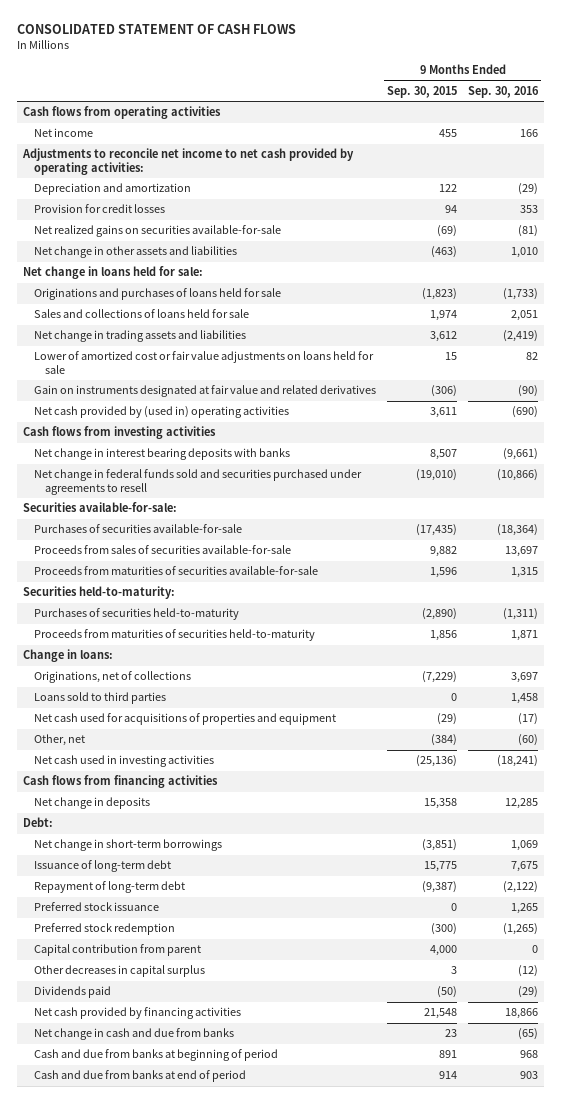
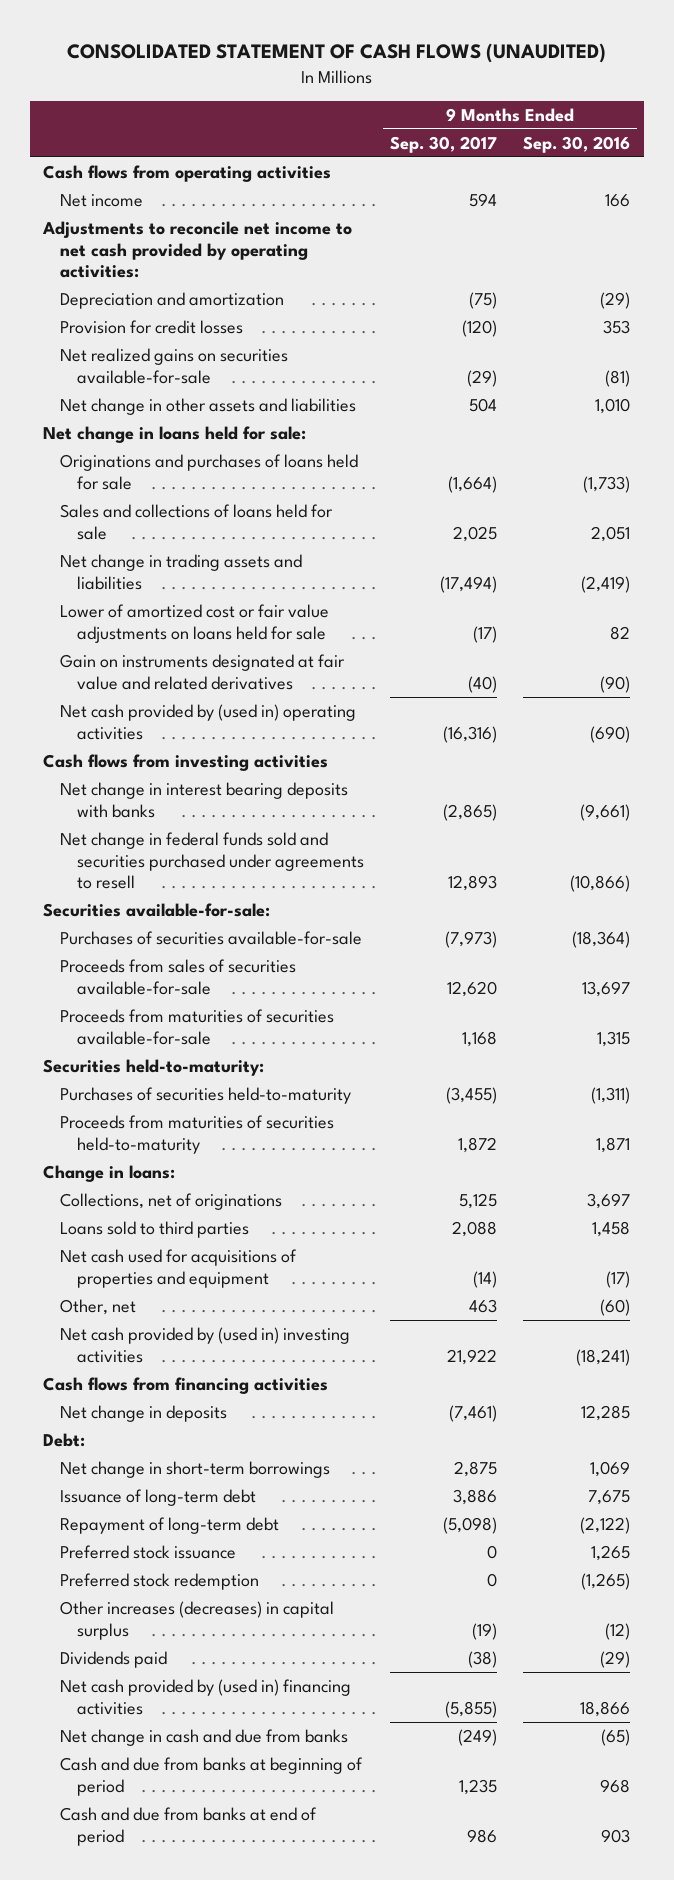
- CONSOLIDATED STATEMENT OF CASH FLOWS
+ CONSOLIDATED STATEMENT OF CASH FLOWS (UNAUDITED)
- | 9 Months Ended Sep. 30, 2015 | 9 Months Ended Sep. 30, 2016
+ | 9 Months Ended Sep. 30, 2017 | 9 Months Ended Sep. 30, 2016
- Originations, net of collections | (7,229) | 3,697
+ Collections, net of originations | 5,125 | 3,697
- Net cash used in investing activities | (25,136) | (18,241)
+ Net cash provided by (used in) investing activities | 21,922 | (18,241)
- Capital contribution from parent | 4,000 | 0
- Other decreases in capital surplus | 3 | (12)
+ Other increases (decreases) in capital surplus | (19) | (12)
- Net cash provided by financing activities | 21,548 | 18,866
+ Net cash provided by (used in) financing activities | (5,855) | 18,866

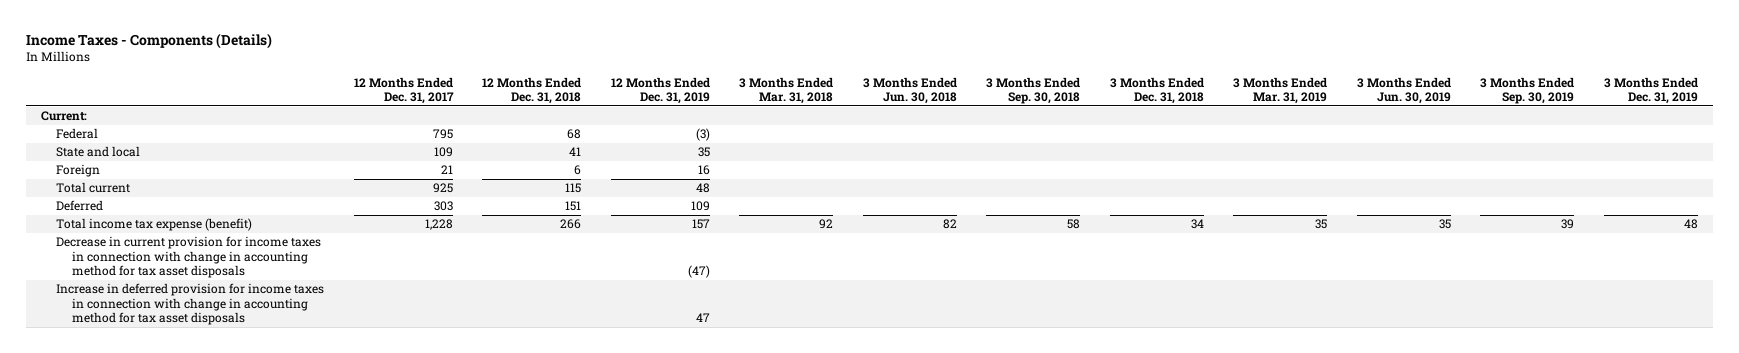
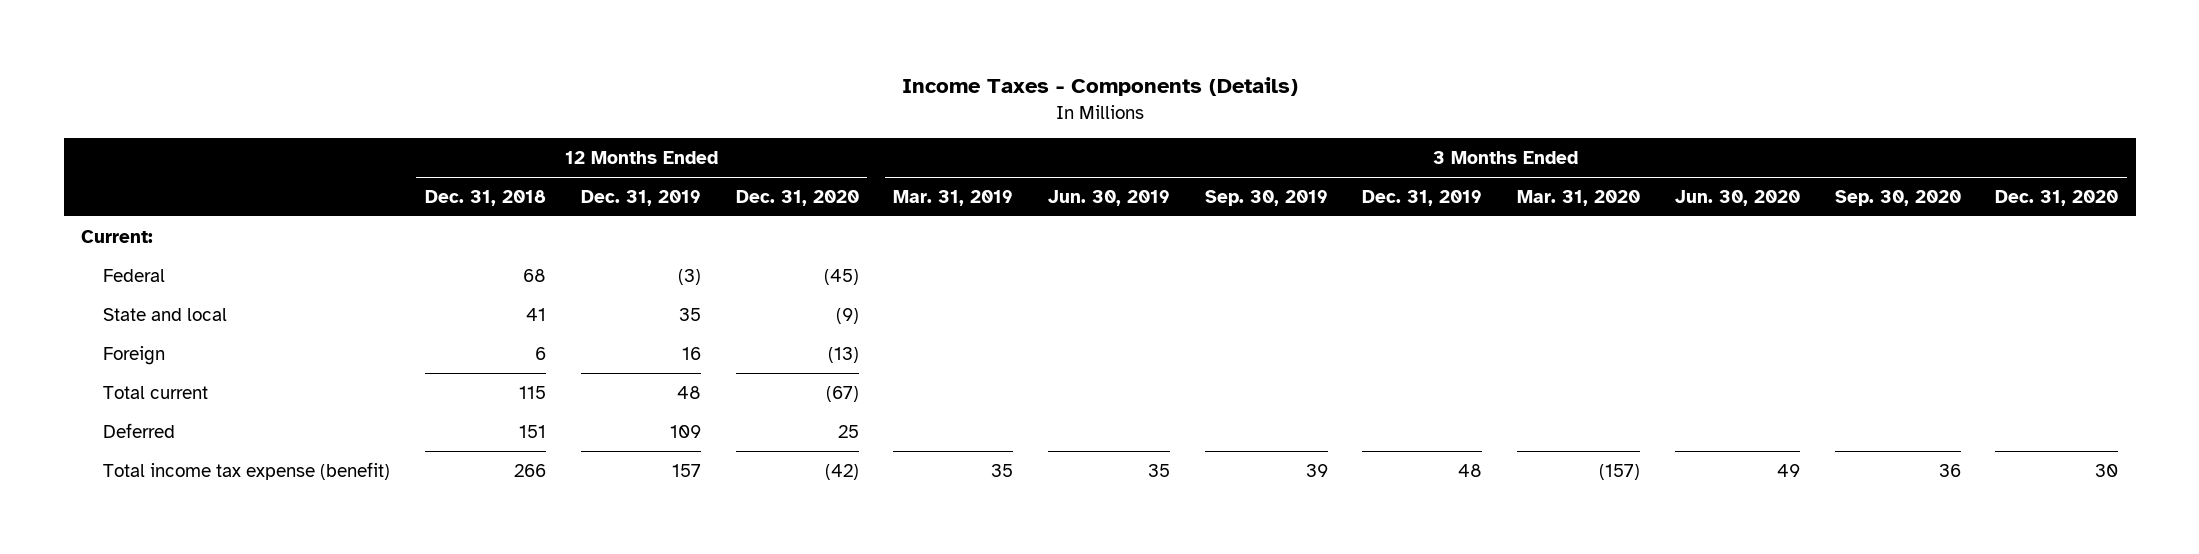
- | 12 Months Ended Dec. 31, 2017 | 12 Months Ended Dec. 31, 2018 | 12 Months Ended Dec. 31, 2019 | 3 Months Ended Mar. 31, 2018 | 3 Months Ended Jun. 30, 2018 | 3 Months Ended Sep. 30, 2018 | 3 Months Ended Dec. 31, 2018 | 3 Months Ended Mar. 31, 2019 | 3 Months Ended Jun. 30, 2019 | 3 Months Ended Sep. 30, 2019 | 3 Months Ended Dec. 31, 2019
+ | 12 Months Ended Dec. 31, 2018 | 12 Months Ended Dec. 31, 2019 | 12 Months Ended Dec. 31, 2020 | 3 Months Ended Mar. 31, 2019 | 3 Months Ended Jun. 30, 2019 | 3 Months Ended Sep. 30, 2019 | 3 Months Ended Dec. 31, 2019 | 3 Months Ended Mar. 31, 2020 | 3 Months Ended Jun. 30, 2020 | 3 Months Ended Sep. 30, 2020 | 3 Months Ended Dec. 31, 2020
- Decrease in current provision for income taxes in connection with change in accounting method for tax asset disposals | | | (47) | | | | | | | |
- Increase in deferred provision for income taxes in connection with change in accounting method for tax asset disposals | | | 47 | | | | | | | |

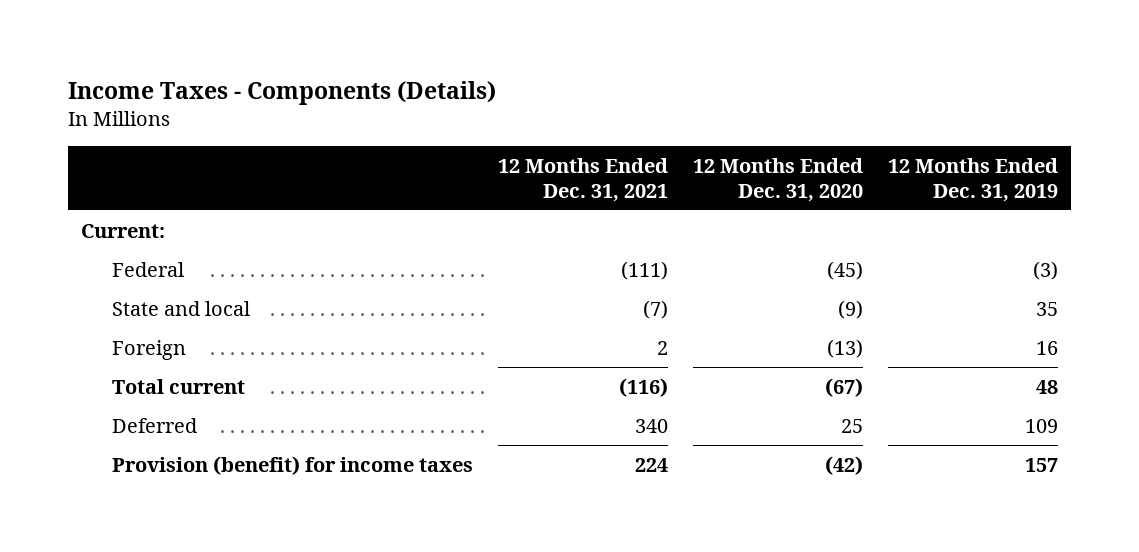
- | 12 Months Ended Dec. 31, 2018 | 12 Months Ended Dec. 31, 2019 | 12 Months Ended Dec. 31, 2020 | 3 Months Ended Mar. 31, 2019 | 3 Months Ended Jun. 30, 2019 | 3 Months Ended Sep. 30, 2019 | 3 Months Ended Dec. 31, 2019 | 3 Months Ended Mar. 31, 2020 | 3 Months Ended Jun. 30, 2020 | 3 Months Ended Sep. 30, 2020 | 3 Months Ended Dec. 31, 2020
+ | 12 Months Ended Dec. 31, 2021 | 12 Months Ended Dec. 31, 2020 | 12 Months Ended Dec. 31, 2019
- Total income tax expense (benefit) | 266 | 157 | (42) | 35 | 35 | 39 | 48 | (157) | 49 | 36 | 30
+ Provision (benefit) for income taxes | 224 | (42) | 157

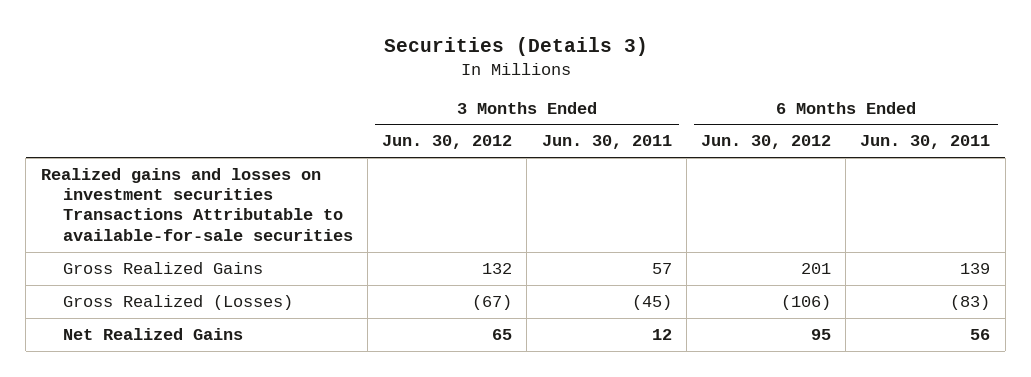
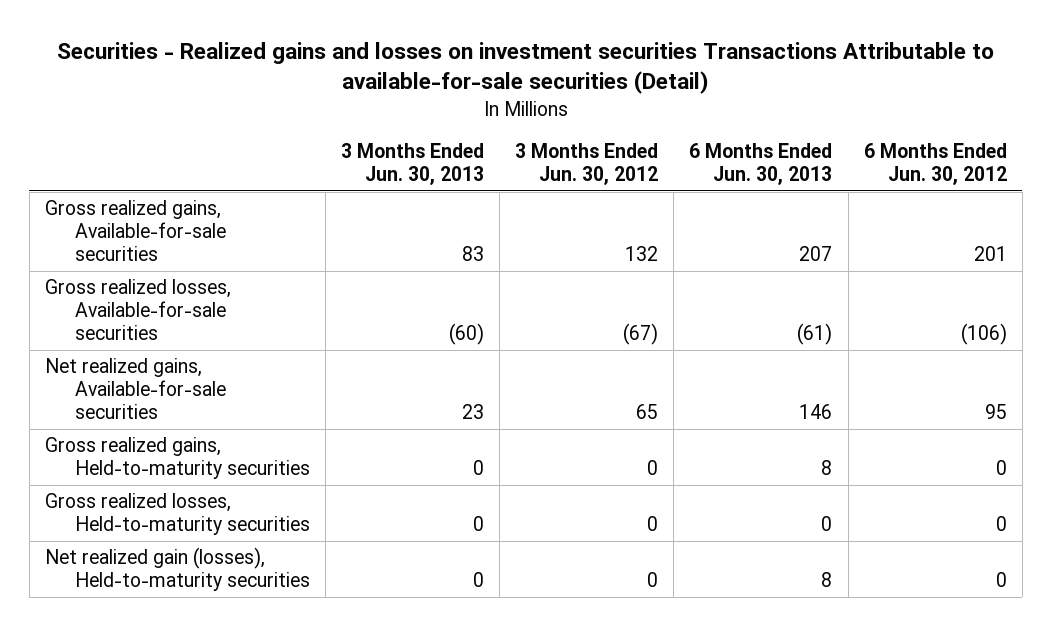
- Securities (Details 3)
+ Securities - Realized gains and losses on investment securities Transactions Attributable to available-for-sale securities (Detail)
- | 3 Months Ended Jun. 30, 2012 | 3 Months Ended Jun. 30, 2011 | 6 Months Ended Jun. 30, 2012 | 6 Months Ended Jun. 30, 2011
+ | 3 Months Ended Jun. 30, 2013 | 3 Months Ended Jun. 30, 2012 | 6 Months Ended Jun. 30, 2013 | 6 Months Ended Jun. 30, 2012
- Realized gains and losses on investment securities Transactions Attributable to available-for-sale securities
- Gross Realized Gains | 132 | 57 | 201 | 139
- Gross Realized (Losses) | (67) | (45) | (106) | (83)
- Net Realized Gains | 65 | 12 | 95 | 56
+ Gross realized gains, Available-for-sale securities | 83 | 132 | 207 | 201
+ Gross realized losses, Available-for-sale securities | (60) | (67) | (61) | (106)
+ Net realized gains, Available-for-sale securities | 23 | 65 | 146 | 95
+ Gross realized gains, Held-to-maturity securities | 0 | 0 | 8 | 0
+ Gross realized losses, Held-to-maturity securities | 0 | 0 | 0 | 0
+ Net realized gain (losses), Held-to-maturity securities | 0 | 0 | 8 | 0

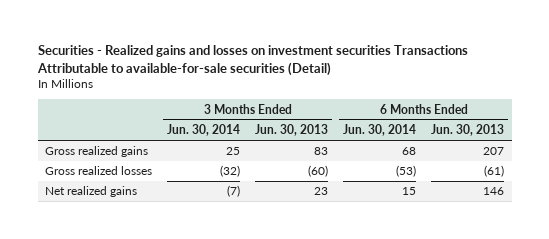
- | 3 Months Ended Jun. 30, 2013 | 3 Months Ended Jun. 30, 2012 | 6 Months Ended Jun. 30, 2013 | 6 Months Ended Jun. 30, 2012
+ | 3 Months Ended Jun. 30, 2014 | 3 Months Ended Jun. 30, 2013 | 6 Months Ended Jun. 30, 2014 | 6 Months Ended Jun. 30, 2013
- Gross realized gains, Available-for-sale securities | 83 | 132 | 207 | 201
- Gross realized losses, Available-for-sale securities | (60) | (67) | (61) | (106)
- Net realized gains, Available-for-sale securities | 23 | 65 | 146 | 95
- Gross realized gains, Held-to-maturity securities | 0 | 0 | 8 | 0
- Gross realized losses, Held-to-maturity securities | 0 | 0 | 0 | 0
- Net realized gain (losses), Held-to-maturity securities | 0 | 0 | 8 | 0
+ Gross realized gains | 25 | 83 | 68 | 207
+ Gross realized losses | (32) | (60) | (53) | (61)
+ Net realized gains | (7) | 23 | 15 | 146

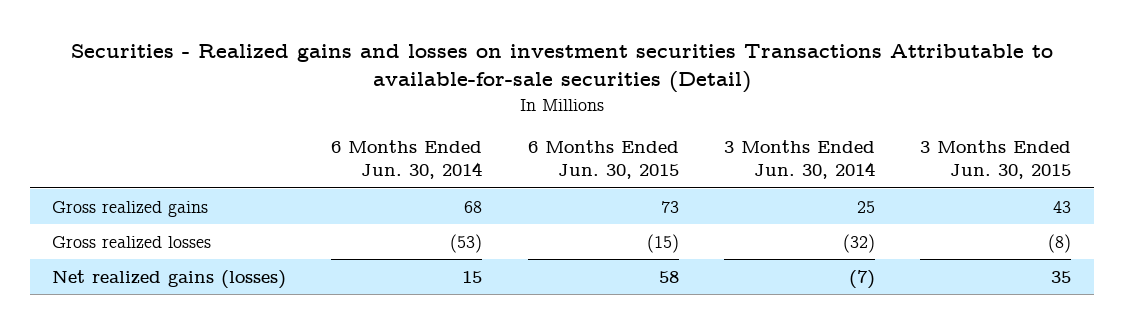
- | 3 Months Ended Jun. 30, 2014 | 3 Months Ended Jun. 30, 2013 | 6 Months Ended Jun. 30, 2014 | 6 Months Ended Jun. 30, 2013
+ | 6 Months Ended Jun. 30, 2014 | 6 Months Ended Jun. 30, 2015 | 3 Months Ended Jun. 30, 2014 | 3 Months Ended Jun. 30, 2015
- Net realized gains | (7) | 23 | 15 | 146
+ Net realized gains (losses) | 15 | 58 | (7) | 35

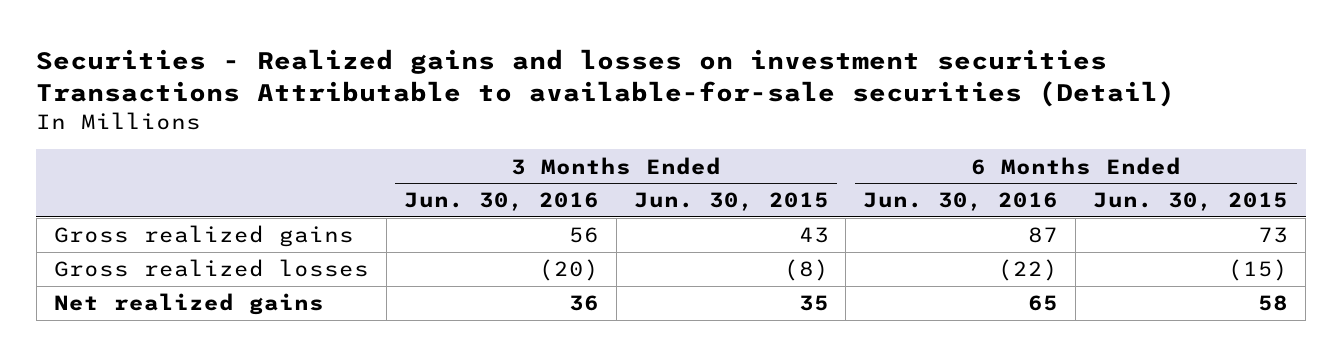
- | 6 Months Ended Jun. 30, 2014 | 6 Months Ended Jun. 30, 2015 | 3 Months Ended Jun. 30, 2014 | 3 Months Ended Jun. 30, 2015
+ | 3 Months Ended Jun. 30, 2016 | 3 Months Ended Jun. 30, 2015 | 6 Months Ended Jun. 30, 2016 | 6 Months Ended Jun. 30, 2015
- Net realized gains (losses) | 15 | 58 | (7) | 35
+ Net realized gains | 36 | 35 | 65 | 58

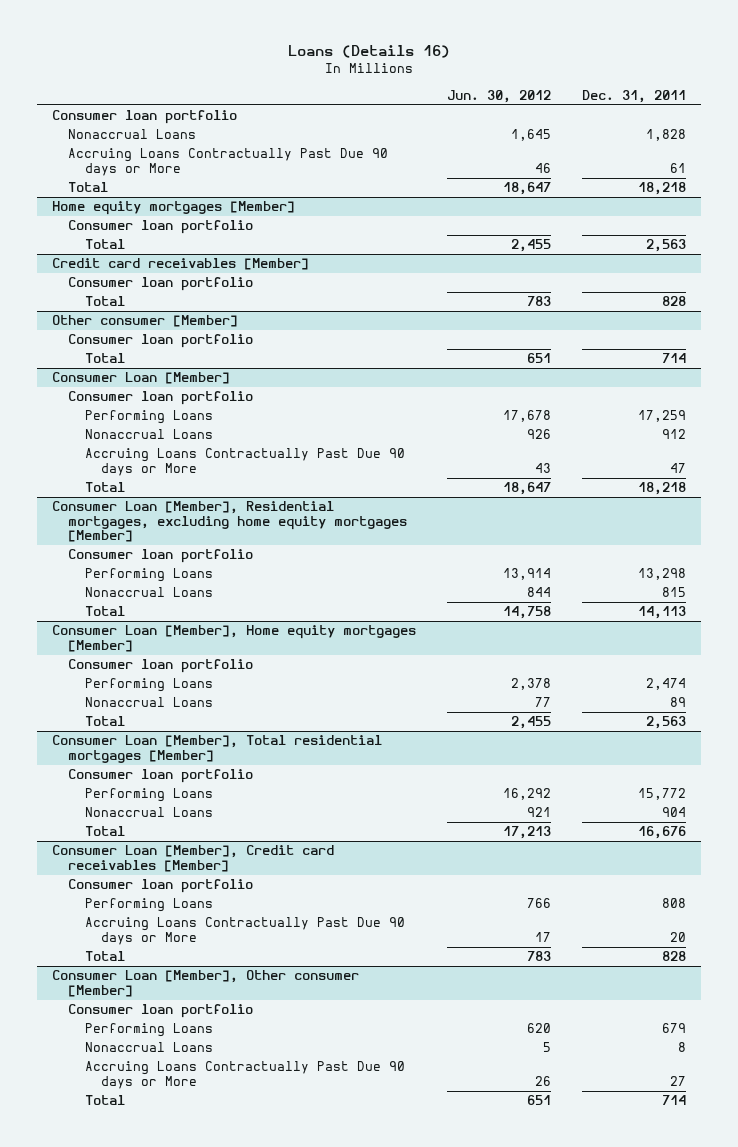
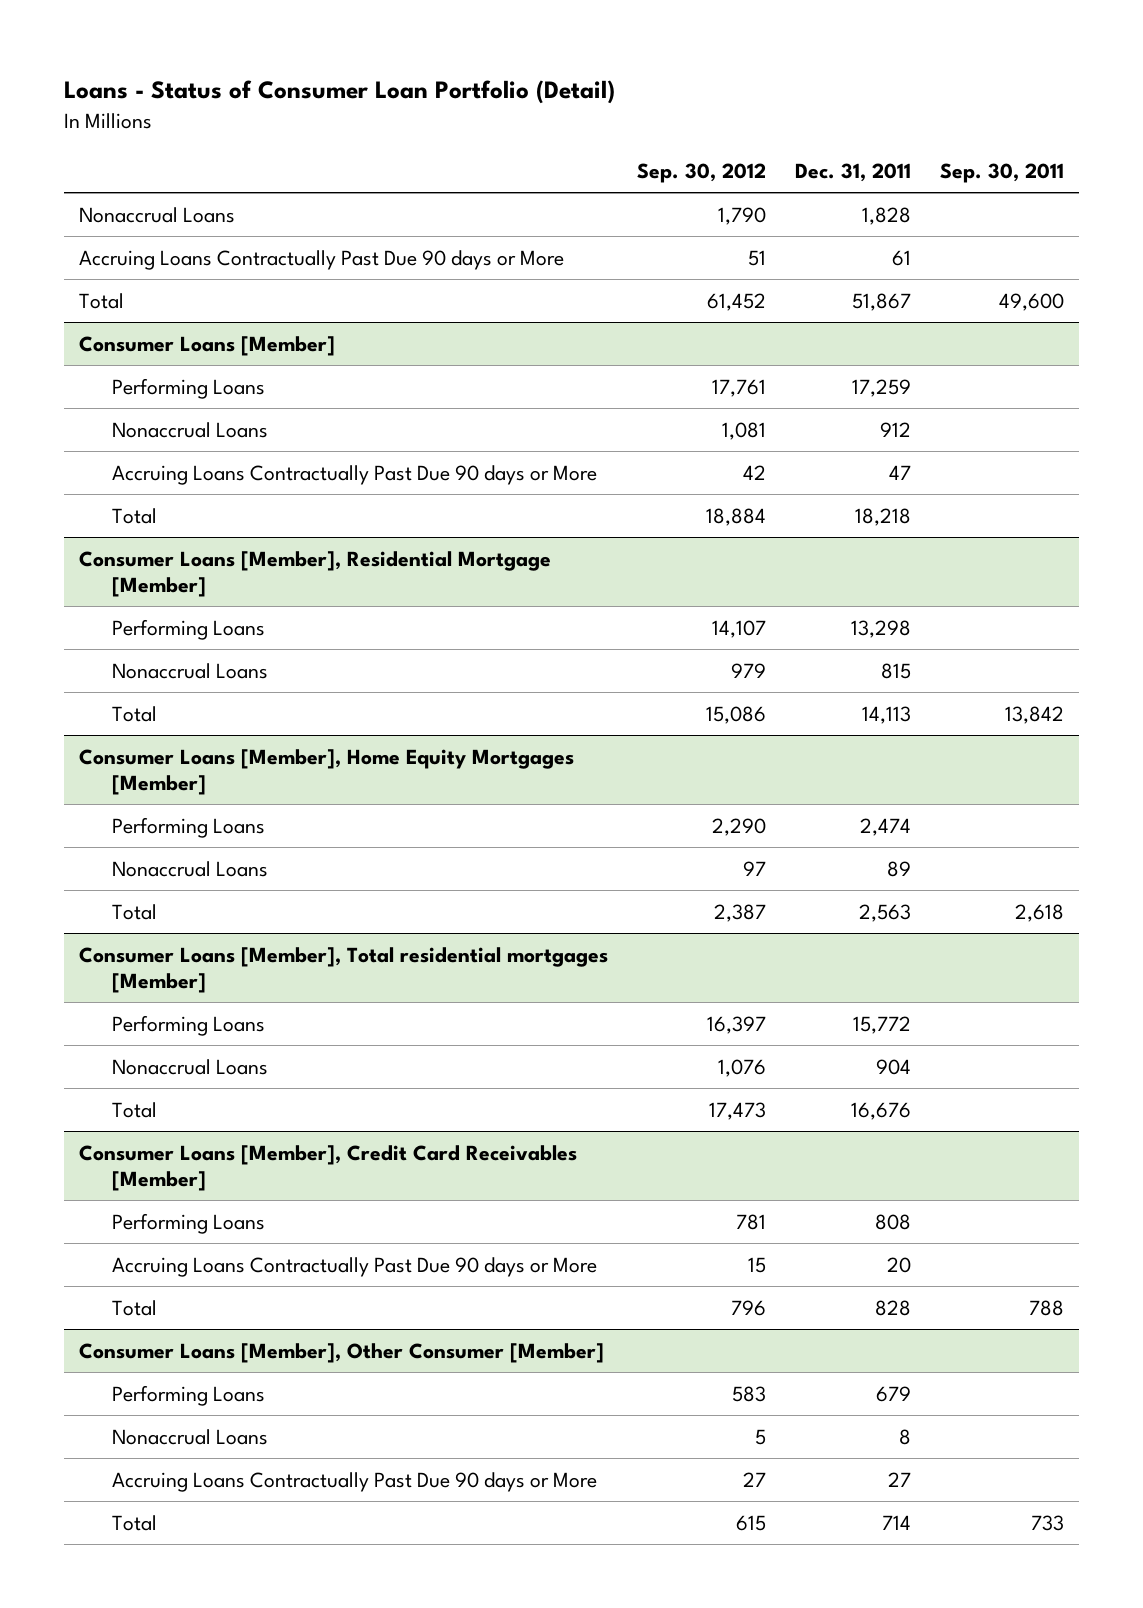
- Loans (Details 16)
+ Loans - Status of Consumer Loan Portfolio (Detail)
- | Jun. 30, 2012 | Dec. 31, 2011
+ | Sep. 30, 2012 | Dec. 31, 2011 | Sep. 30, 2011
- Consumer loan portfolio
- Total | 18,647 | 18,218
- Home equity mortgages [Member]
- Consumer loan portfolio
- Total | 2,455 | 2,563
- Credit card receivables [Member]
- Consumer loan portfolio
- Total | 783 | 828
- Other consumer [Member]
- Consumer loan portfolio
- Total | 651 | 714
- Consumer Loan [Member]
- Consumer loan portfolio
+ Total | 61,452 | 51,867 | 49,600
+ Consumer Loans [Member]
- Consumer Loan [Member], Residential mortgages, excluding home equity mortgages [Member]
- Consumer loan portfolio
+ Consumer Loans [Member], Residential Mortgage [Member]
- Consumer Loan [Member], Home equity mortgages [Member]
- Consumer loan portfolio
+ Consumer Loans [Member], Home Equity Mortgages [Member]
- Consumer Loan [Member], Total residential mortgages [Member]
- Consumer loan portfolio
+ Consumer Loans [Member], Total residential mortgages [Member]
- Consumer Loan [Member], Credit card receivables [Member]
- Consumer loan portfolio
+ Consumer Loans [Member], Credit Card Receivables [Member]
- Consumer Loan [Member], Other consumer [Member]
- Consumer loan portfolio
+ Consumer Loans [Member], Other Consumer [Member]

